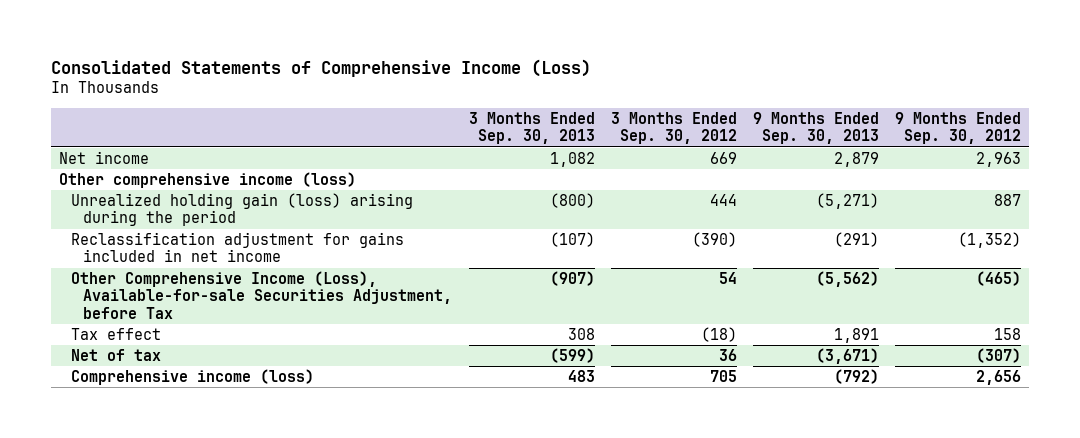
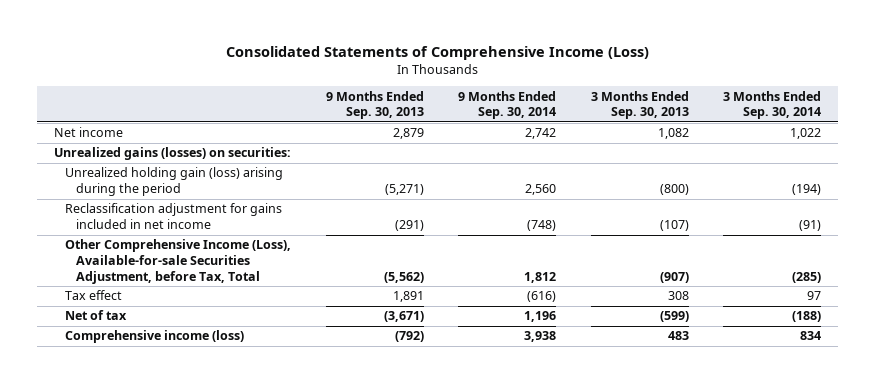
- | 3 Months Ended Sep. 30, 2013 | 3 Months Ended Sep. 30, 2012 | 9 Months Ended Sep. 30, 2013 | 9 Months Ended Sep. 30, 2012
+ | 9 Months Ended Sep. 30, 2013 | 9 Months Ended Sep. 30, 2014 | 3 Months Ended Sep. 30, 2013 | 3 Months Ended Sep. 30, 2014
- Other comprehensive income (loss)
+ Unrealized gains (losses) on securities:
- Other Comprehensive Income (Loss), Available-for-sale Securities Adjustment, before Tax | (907) | 54 | (5,562) | (465)
+ Other Comprehensive Income (Loss), Available-for-sale Securities Adjustment, before Tax, Total | (5,562) | 1,812 | (907) | (285)

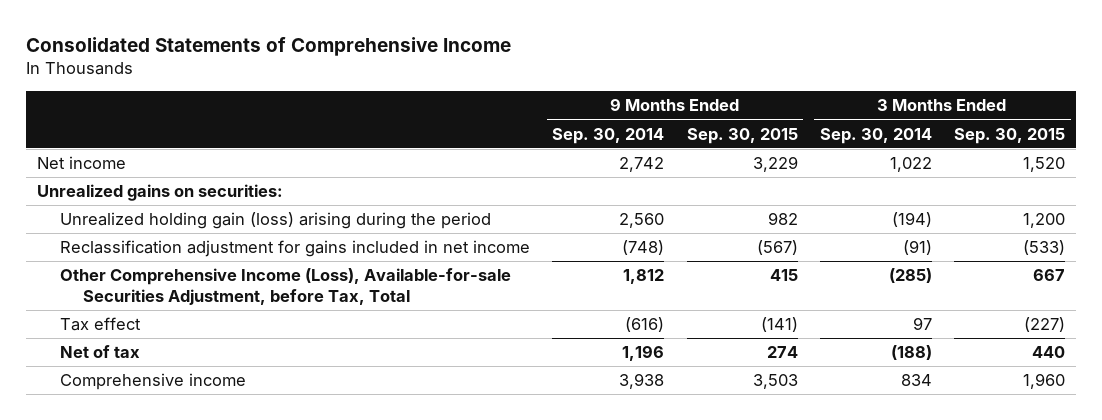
- Consolidated Statements of Comprehensive Income (Loss)
+ Consolidated Statements of Comprehensive Income
- | 9 Months Ended Sep. 30, 2013 | 9 Months Ended Sep. 30, 2014 | 3 Months Ended Sep. 30, 2013 | 3 Months Ended Sep. 30, 2014
+ | 9 Months Ended Sep. 30, 2014 | 9 Months Ended Sep. 30, 2015 | 3 Months Ended Sep. 30, 2014 | 3 Months Ended Sep. 30, 2015
- Unrealized gains (losses) on securities:
+ Unrealized gains on securities:
- Comprehensive income (loss) | (792) | 3,938 | 483 | 834
+ Comprehensive income | 3,938 | 3,503 | 834 | 1,960

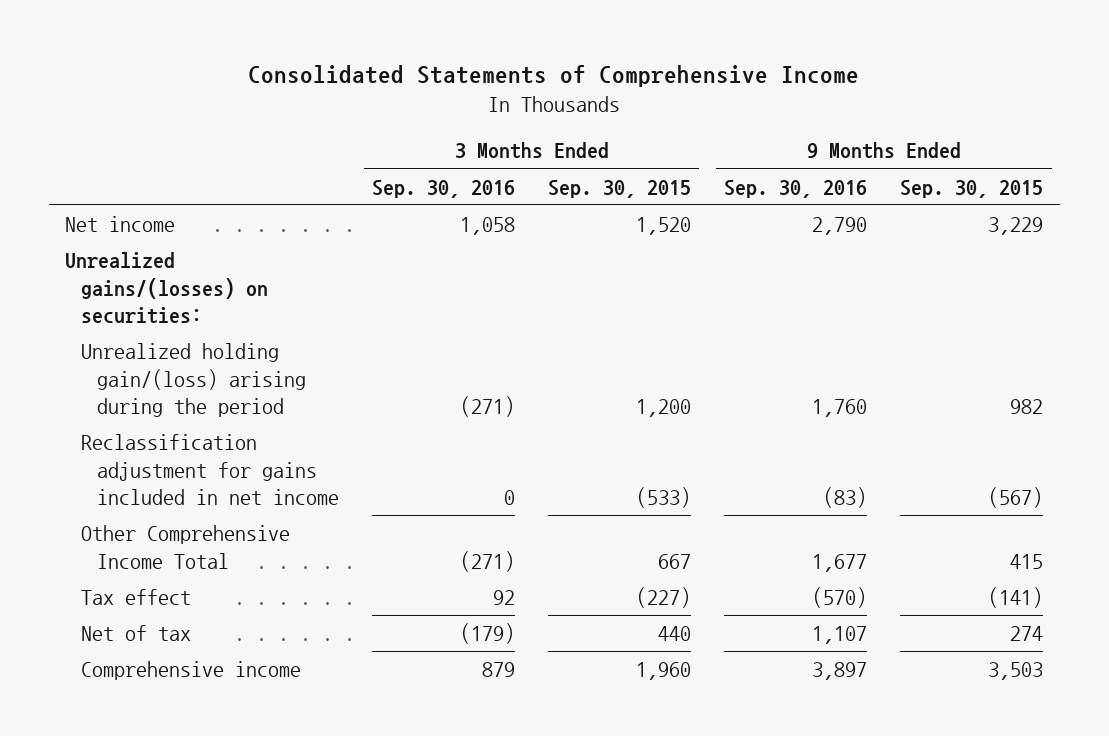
- | 9 Months Ended Sep. 30, 2014 | 9 Months Ended Sep. 30, 2015 | 3 Months Ended Sep. 30, 2014 | 3 Months Ended Sep. 30, 2015
+ | 3 Months Ended Sep. 30, 2016 | 3 Months Ended Sep. 30, 2015 | 9 Months Ended Sep. 30, 2016 | 9 Months Ended Sep. 30, 2015
- Unrealized gains on securities:
- Unrealized holding gain (loss) arising during the period | 2,560 | 982 | (194) | 1,200
+ Unrealized gains/(losses) on securities:
+ Unrealized holding gain/(loss) arising during the period | (271) | 1,200 | 1,760 | 982
- Other Comprehensive Income (Loss), Available-for-sale Securities Adjustment, before Tax, Total | 1,812 | 415 | (285) | 667
+ Other Comprehensive Income Total | (271) | 667 | 1,677 | 415

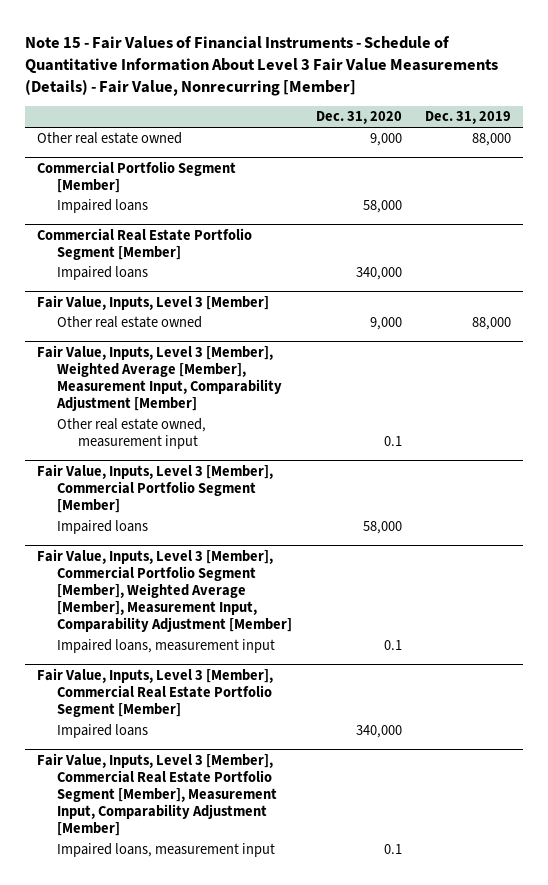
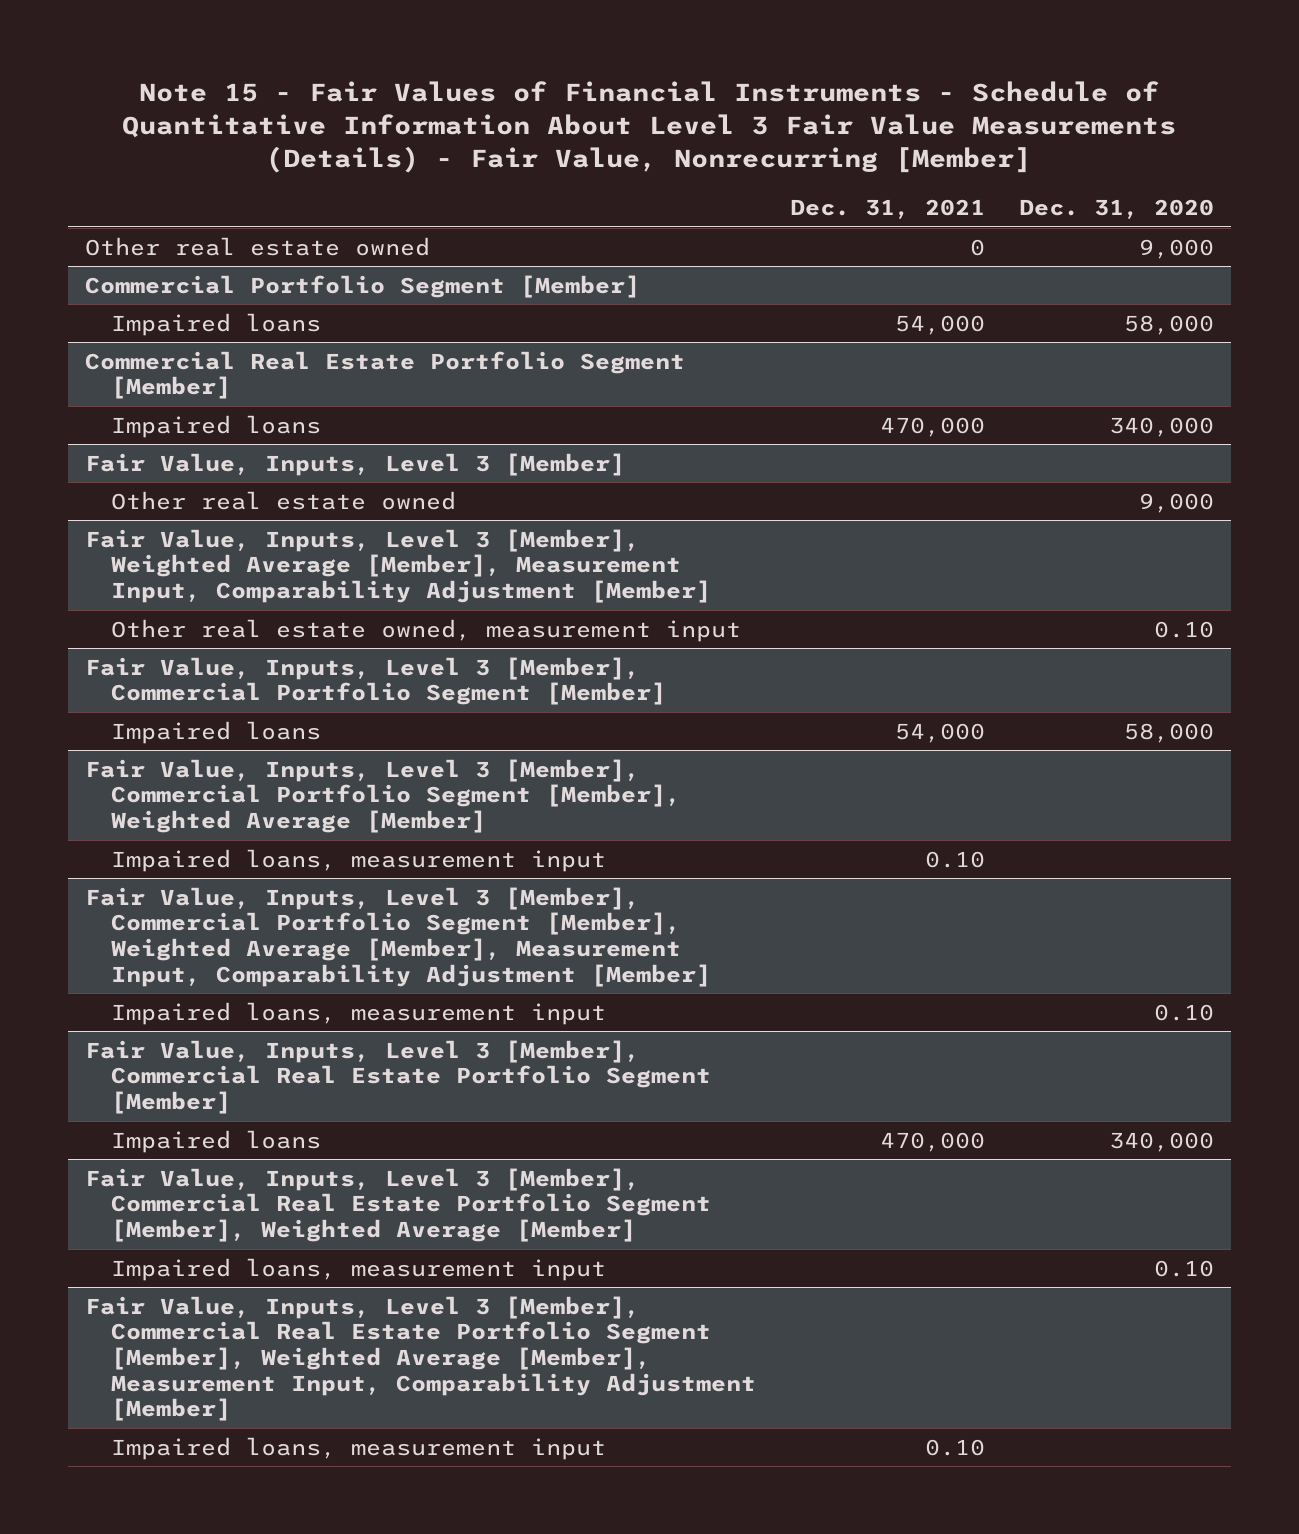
- | Dec. 31, 2020 | Dec. 31, 2019
+ | Dec. 31, 2021 | Dec. 31, 2020
@ Fair Value, Inputs, Level 3 [Member], Weighted Average [Member], Measurement Input, Comparability Adjustment [Member]
- Other real estate owned, measurement input | 0.1 |
+ Other real estate owned, measurement input | | 0.10
+ Fair Value, Inputs, Level 3 [Member], Commercial Portfolio Segment [Member], Weighted Average [Member]
+ Impaired loans, measurement input | 0.10 |
@ Fair Value, Inputs, Level 3 [Member], Commercial Portfolio Segment [Member], Weighted Average [Member], Measurement Input, Comparability Adjustment [Member]
- Impaired loans, measurement input | 0.1 |
+ Impaired loans, measurement input | | 0.10
- Fair Value, Inputs, Level 3 [Member], Commercial Real Estate Portfolio Segment [Member], Measurement Input, Comparability Adjustment [Member]
- Impaired loans, measurement input | 0.1 |
+ Fair Value, Inputs, Level 3 [Member], Commercial Real Estate Portfolio Segment [Member], Weighted Average [Member]
+ Impaired loans, measurement input | | 0.10
+ Fair Value, Inputs, Level 3 [Member], Commercial Real Estate Portfolio Segment [Member], Weighted Average [Member], Measurement Input, Comparability Adjustment [Member]
+ Impaired loans, measurement input | 0.10 |

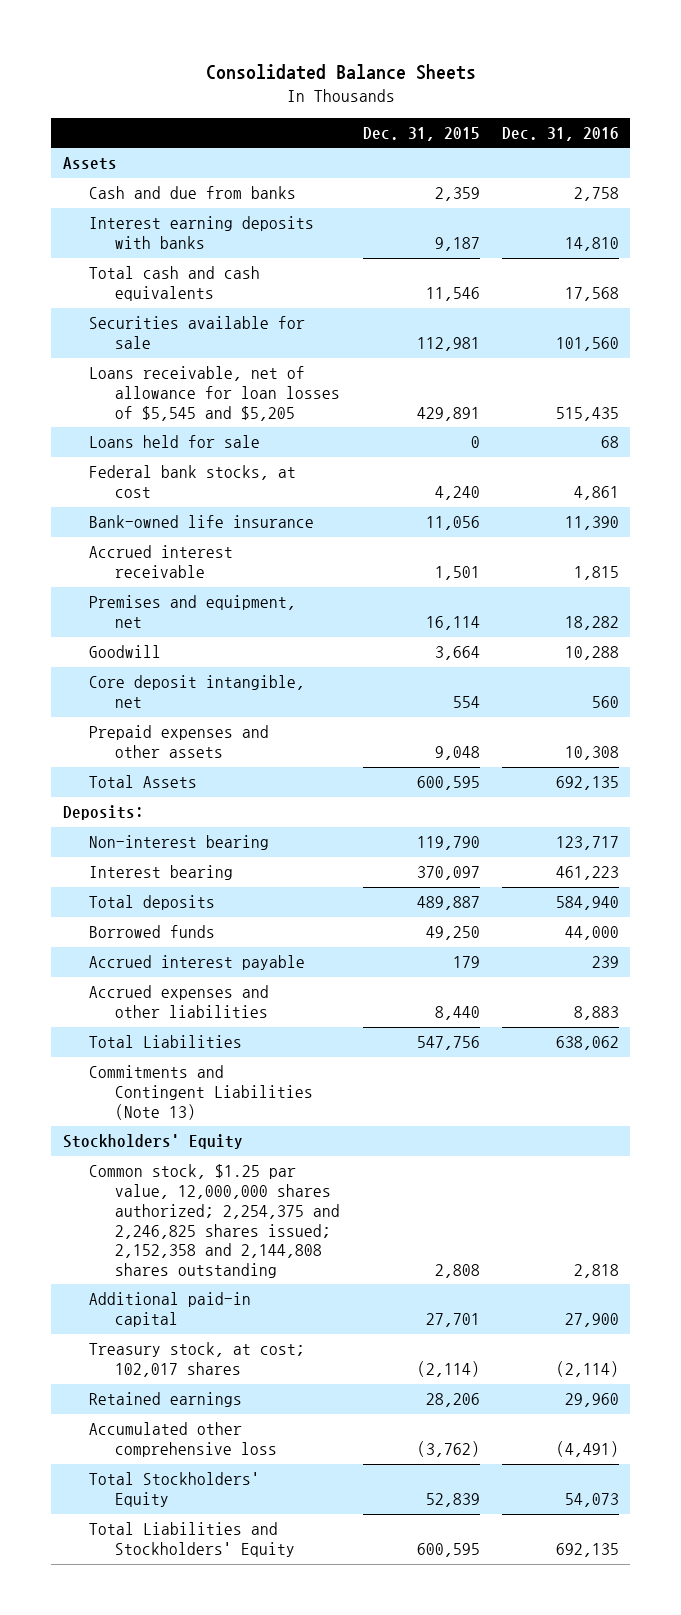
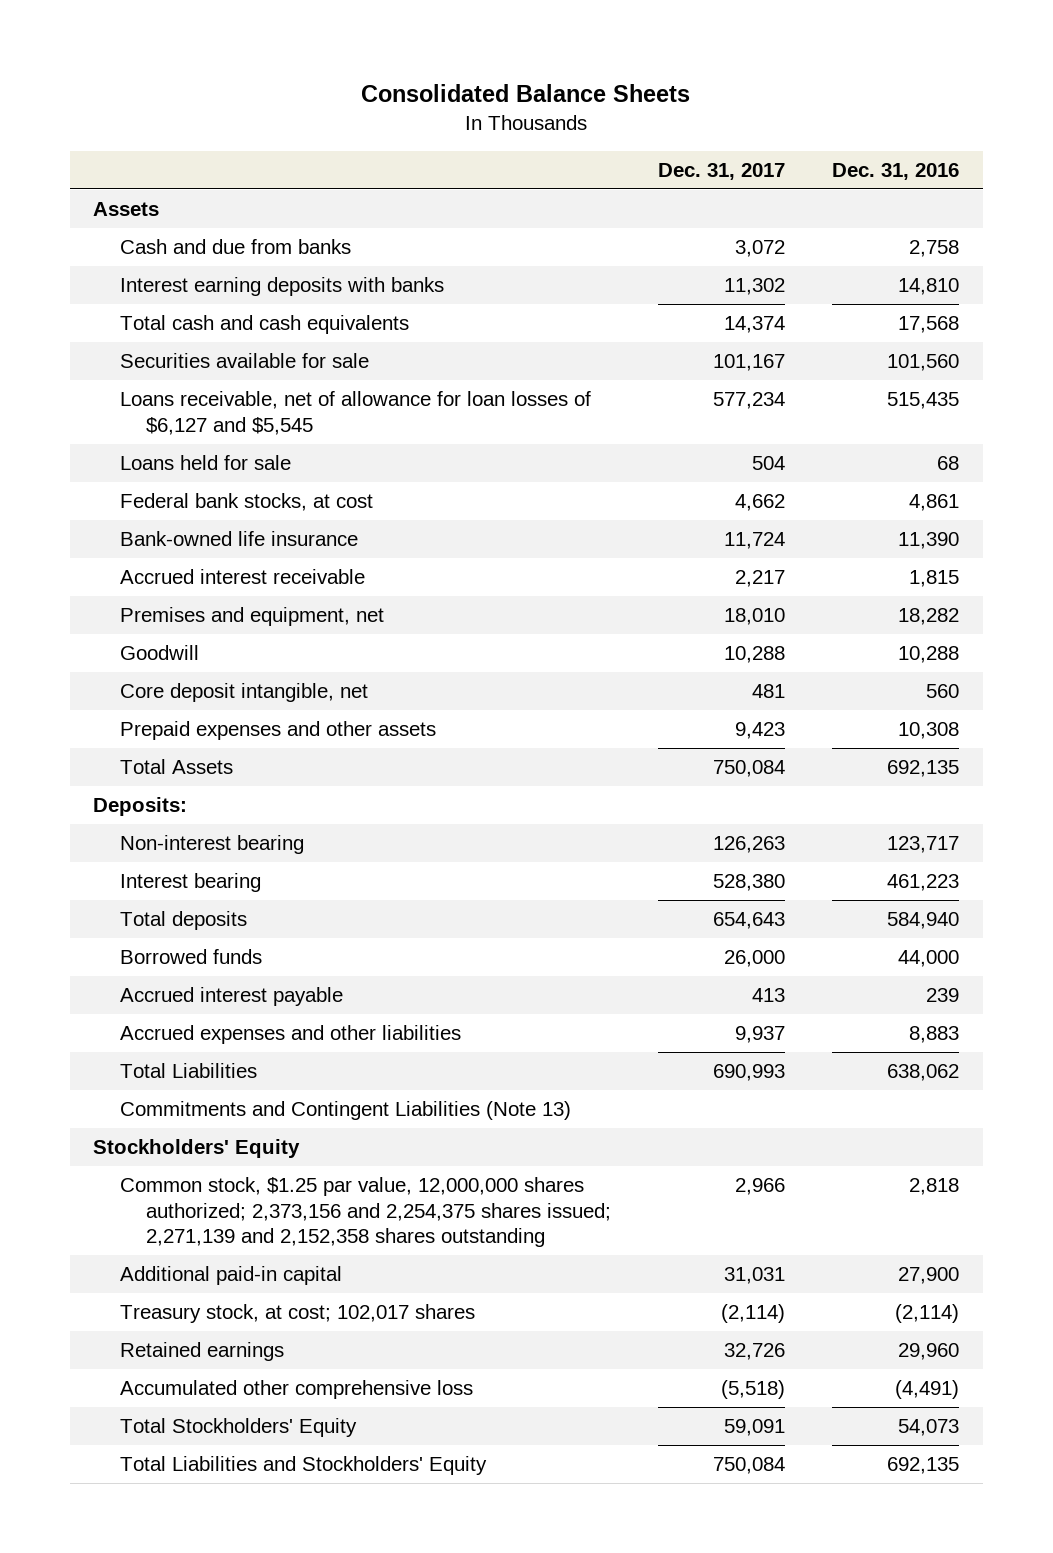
- | Dec. 31, 2015 | Dec. 31, 2016
+ | Dec. 31, 2017 | Dec. 31, 2016
- Loans receivable, net of allowance for loan losses of $5,545 and $5,205 | 429,891 | 515,435
+ Loans receivable, net of allowance for loan losses of $6,127 and $5,545 | 577,234 | 515,435
- Common stock, $1.25 par value, 12,000,000 shares authorized; 2,254,375 and 2,246,825 shares issued; 2,152,358 and 2,144,808 shares outstanding | 2,808 | 2,818
+ Common stock, $1.25 par value, 12,000,000 shares authorized; 2,373,156 and 2,254,375 shares issued; 2,271,139 and 2,152,358 shares outstanding | 2,966 | 2,818

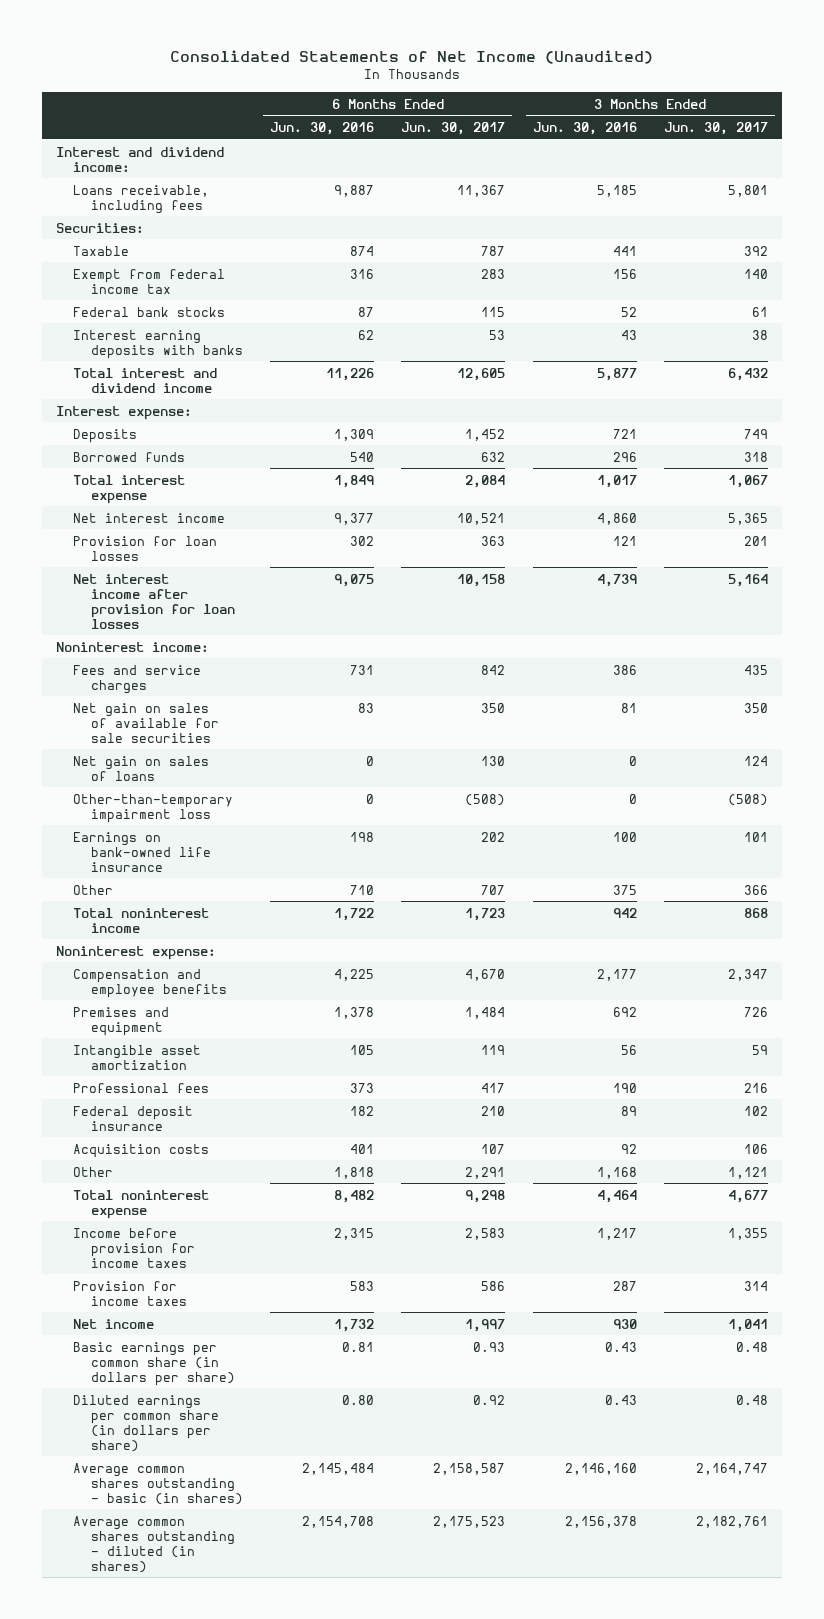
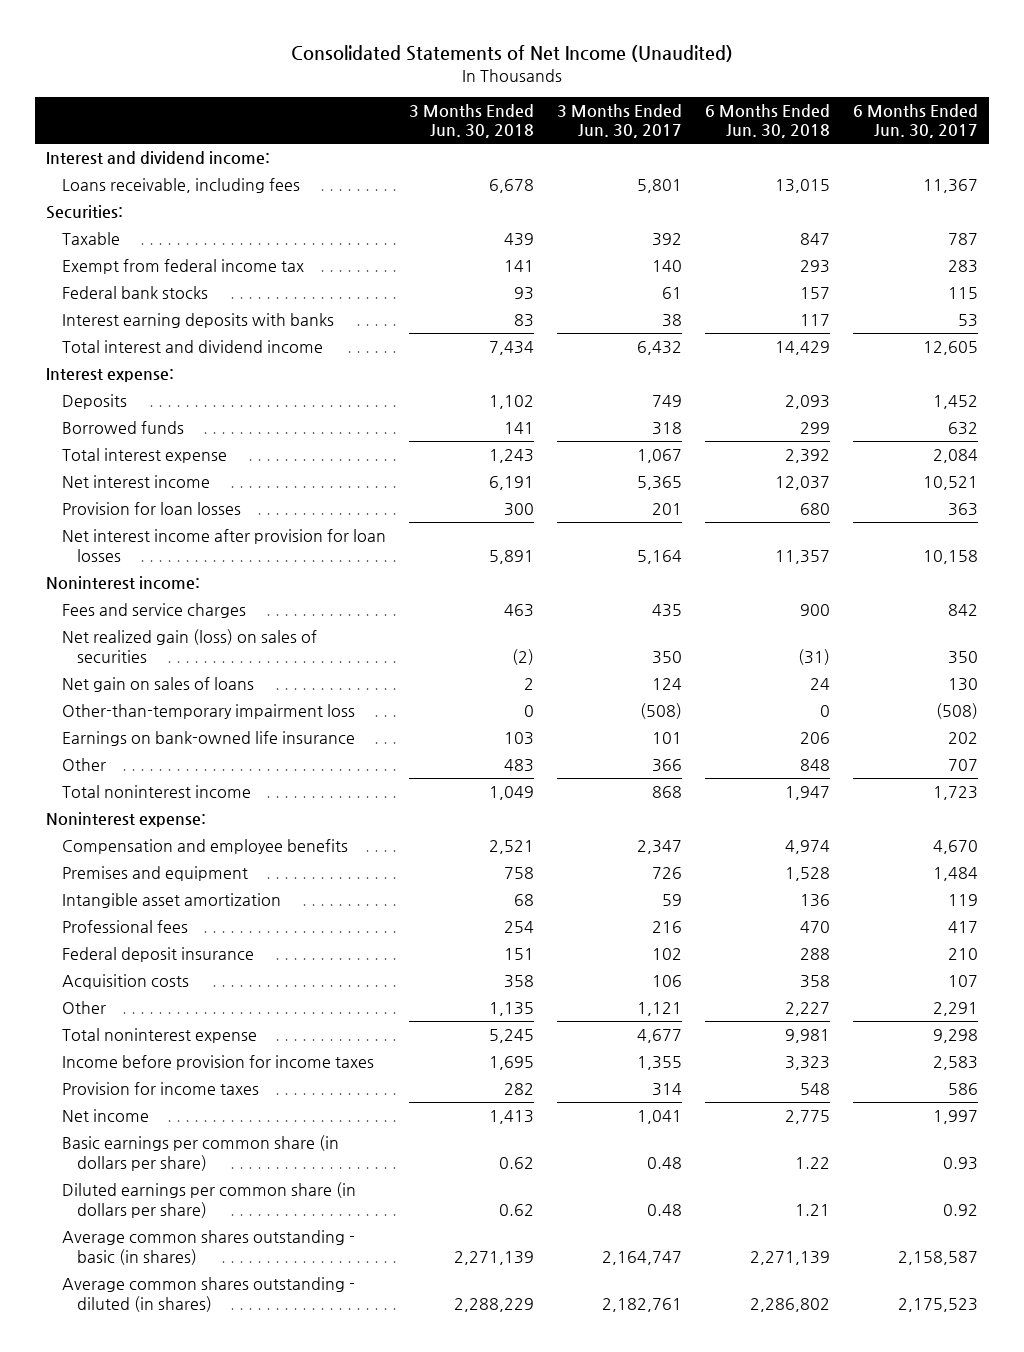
- | 6 Months Ended Jun. 30, 2016 | 6 Months Ended Jun. 30, 2017 | 3 Months Ended Jun. 30, 2016 | 3 Months Ended Jun. 30, 2017
+ | 3 Months Ended Jun. 30, 2018 | 3 Months Ended Jun. 30, 2017 | 6 Months Ended Jun. 30, 2018 | 6 Months Ended Jun. 30, 2017
- Net gain on sales of available for sale securities | 83 | 350 | 81 | 350
+ Net realized gain (loss) on sales of securities | (2) | 350 | (31) | 350

